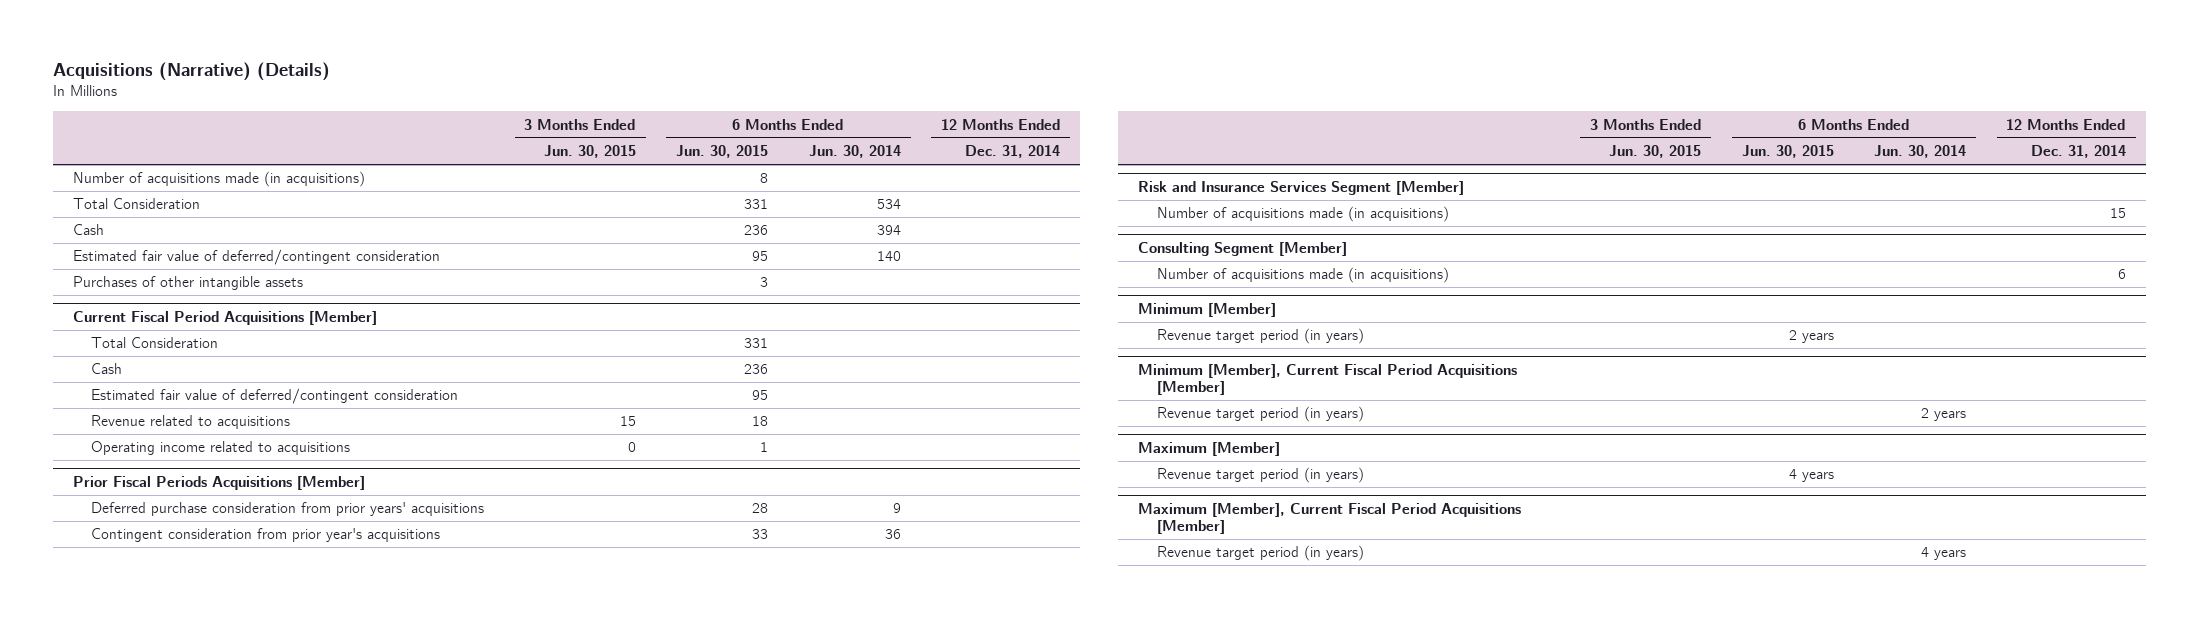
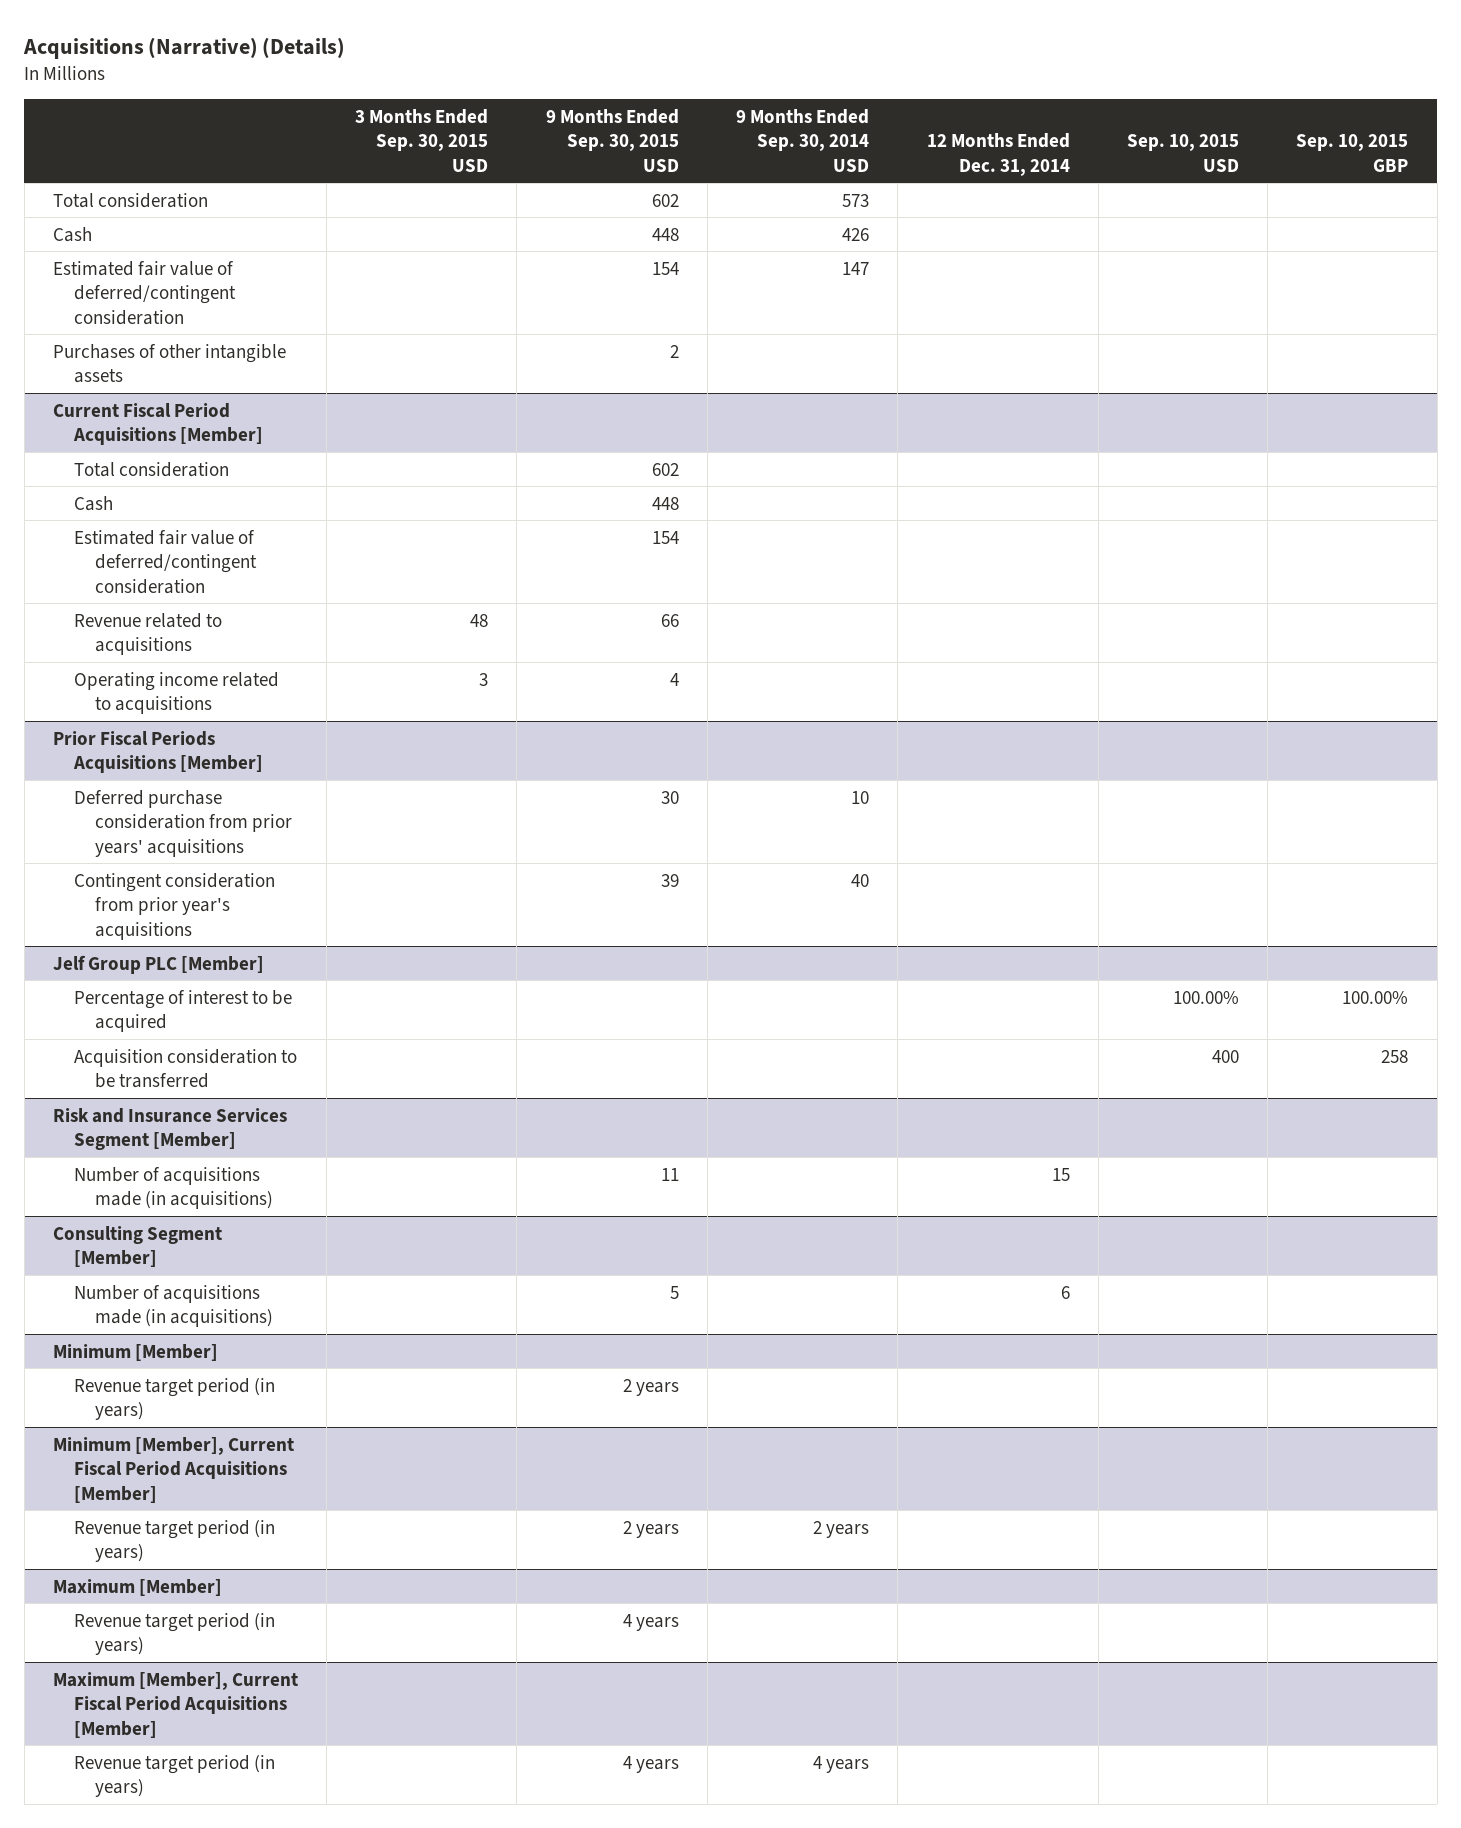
- | 3 Months Ended Jun. 30, 2015 | 6 Months Ended Jun. 30, 2015 | 6 Months Ended Jun. 30, 2014 | 12 Months Ended Dec. 31, 2014
+ | 3 Months Ended Sep. 30, 2015 USD | 9 Months Ended Sep. 30, 2015 USD | 9 Months Ended Sep. 30, 2014 USD | 12 Months Ended Dec. 31, 2014 | Sep. 10, 2015 USD | Sep. 10, 2015 GBP
- Number of acquisitions made (in acquisitions) | | 8 | |
- Total Consideration | | 331 | 534 |
+ Total consideration | | 602 | 573 | | |
@ Current Fiscal Period Acquisitions [Member]
- Total Consideration | | 331 | |
+ Total consideration | | 602 | | | |
+ Jelf Group PLC [Member]
+ Percentage of interest to be acquired | | | | | 100.00% | 100.00%
+ Acquisition consideration to be transferred | | | | | 400 | 258

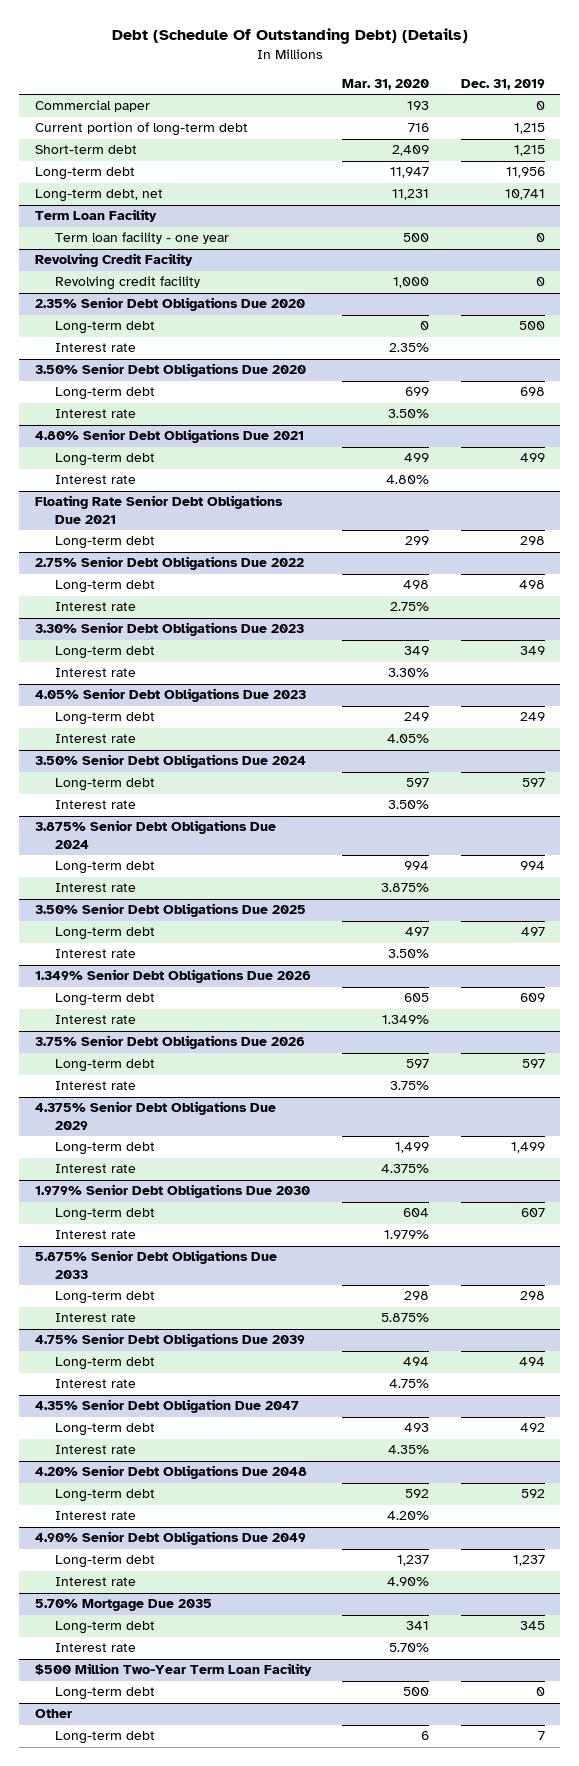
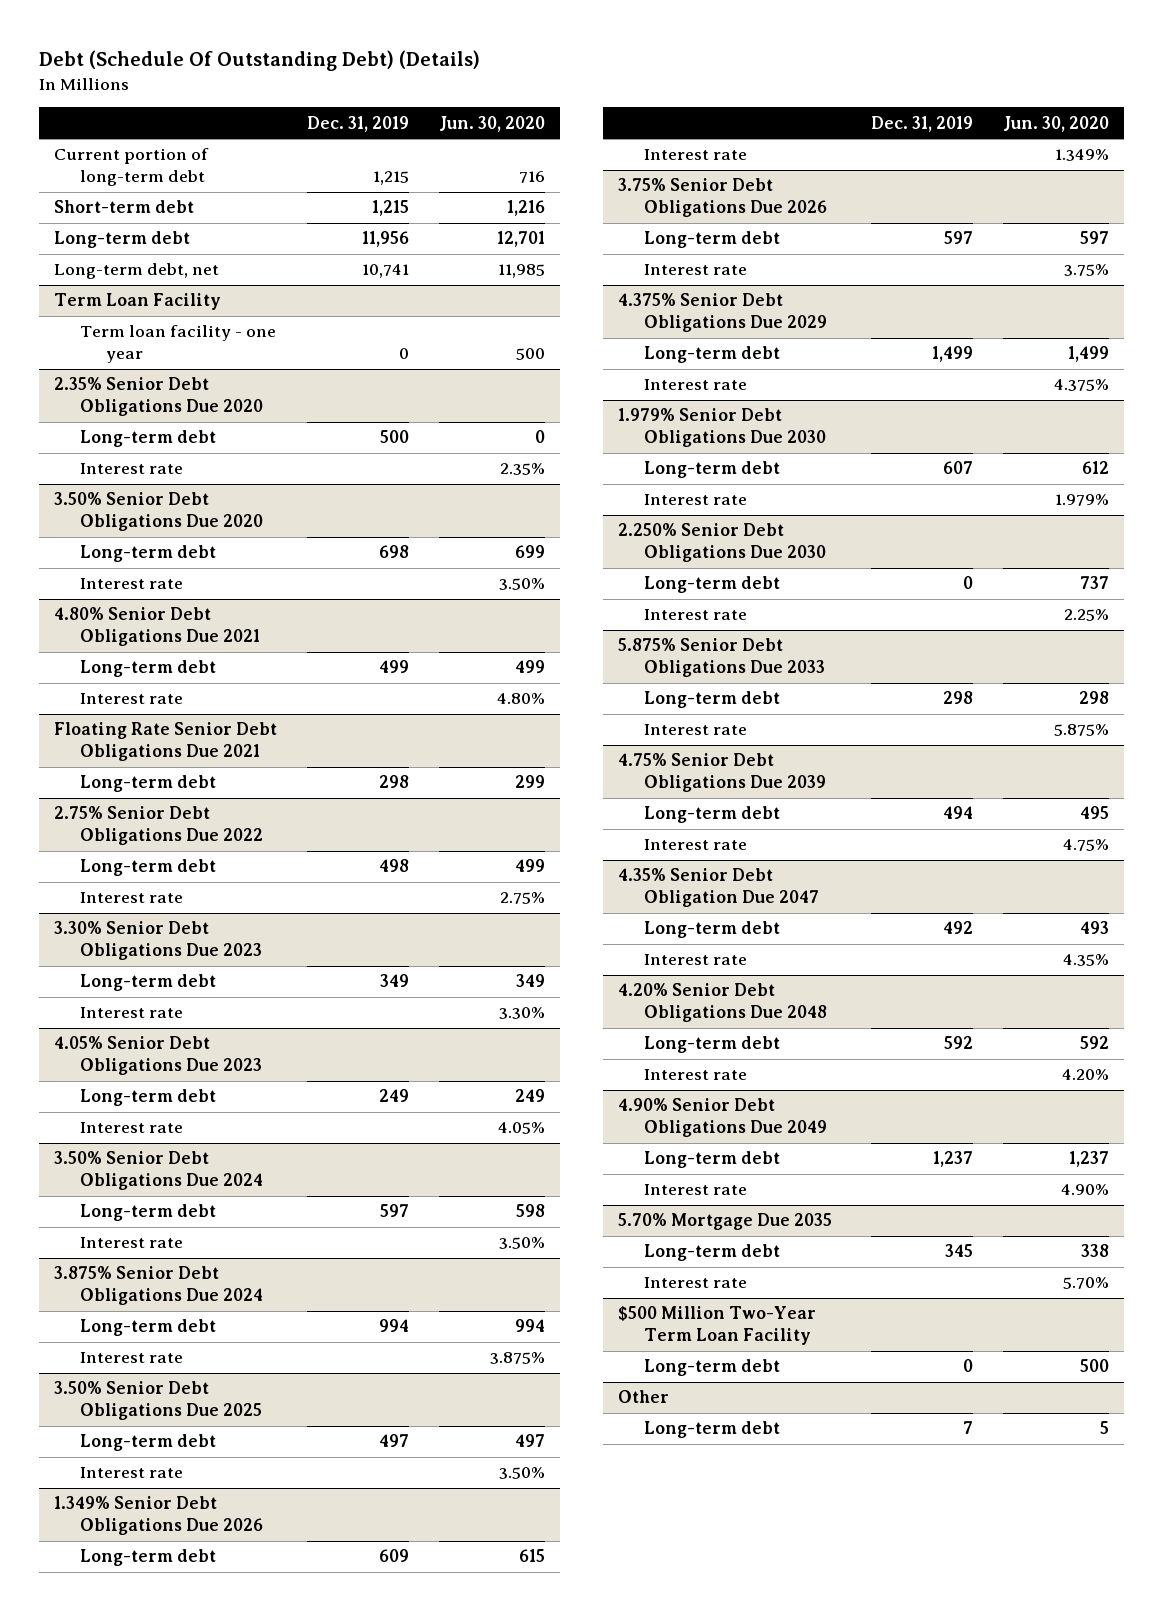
- | Mar. 31, 2020 | Dec. 31, 2019
+ | Dec. 31, 2019 | Jun. 30, 2020
- Commercial paper | 193 | 0
- Revolving Credit Facility
- Revolving credit facility | 1,000 | 0
+ 2.250% Senior Debt Obligations Due 2030
+ Long-term debt | 0 | 737
+ Interest rate | | 2.25%

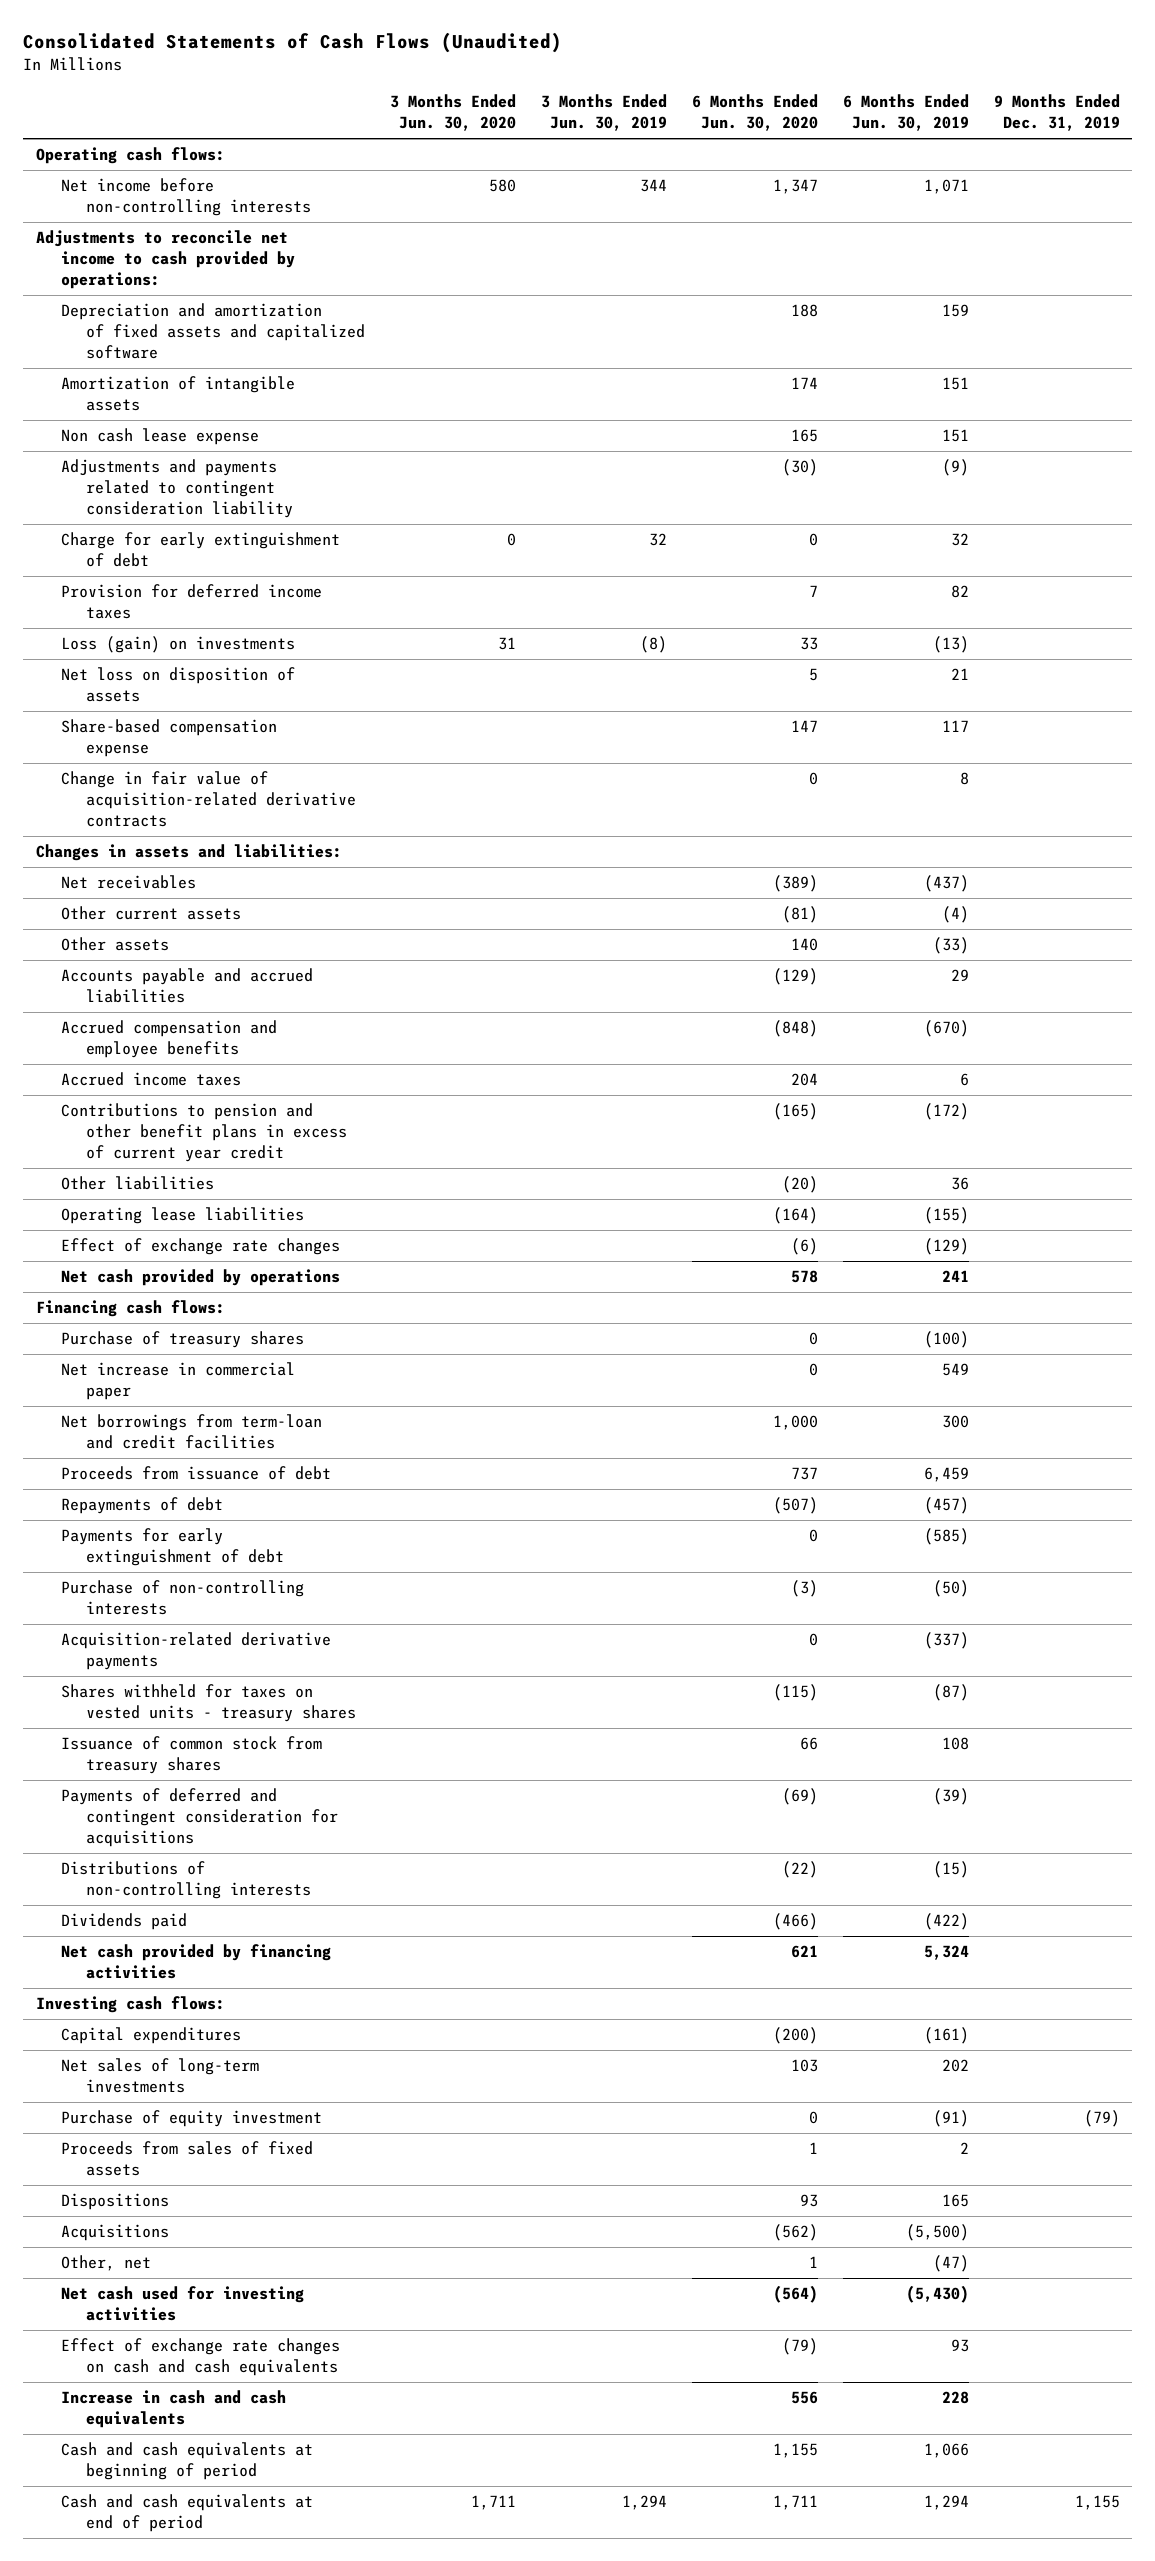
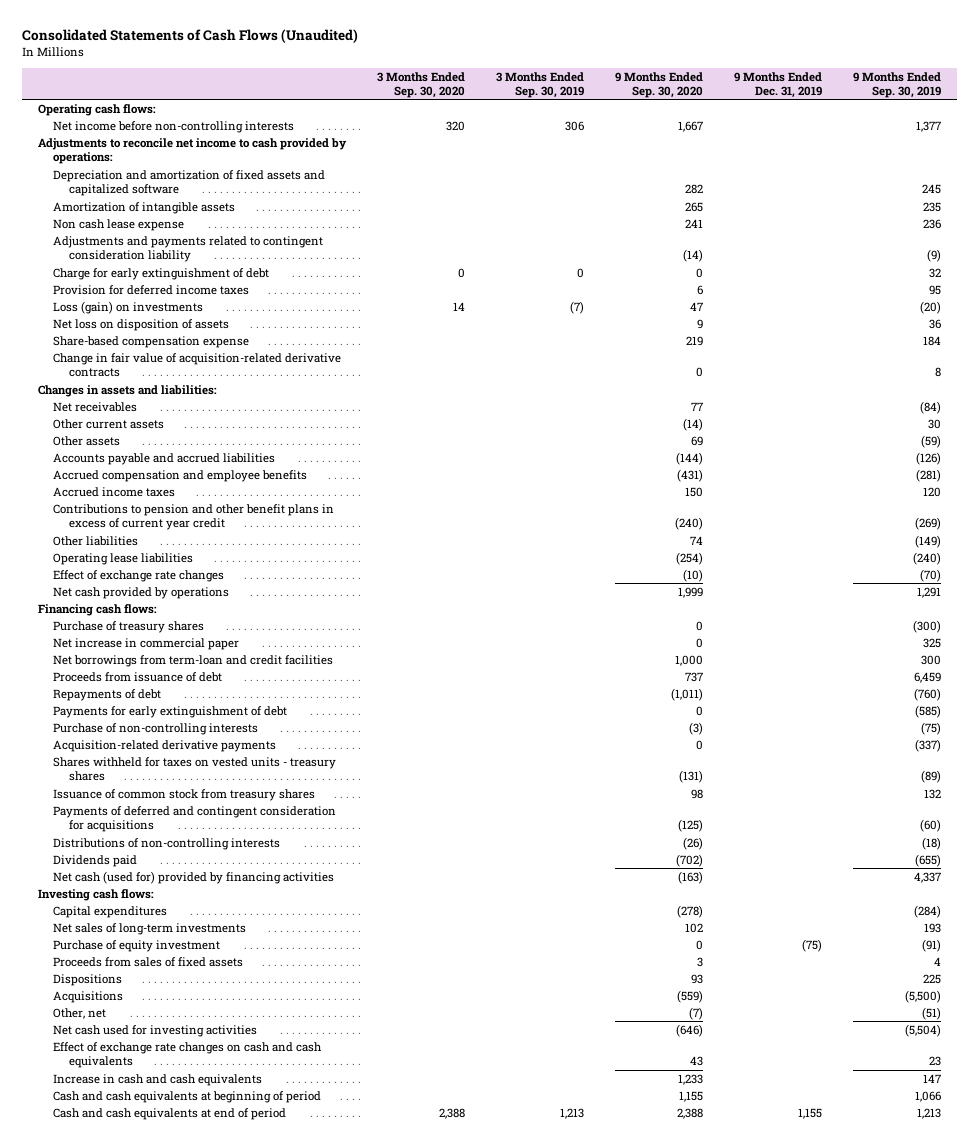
- | 3 Months Ended Jun. 30, 2020 | 3 Months Ended Jun. 30, 2019 | 6 Months Ended Jun. 30, 2020 | 6 Months Ended Jun. 30, 2019 | 9 Months Ended Dec. 31, 2019
+ | 3 Months Ended Sep. 30, 2020 | 3 Months Ended Sep. 30, 2019 | 9 Months Ended Sep. 30, 2020 | 9 Months Ended Dec. 31, 2019 | 9 Months Ended Sep. 30, 2019
- Net cash provided by financing activities | | | 621 | 5,324 |
+ Net cash (used for) provided by financing activities | | | (163) | | 4,337
- Purchase of equity investment | | | 0 | (91) | (79)
+ Purchase of equity investment | | | 0 | (75) | (91)

